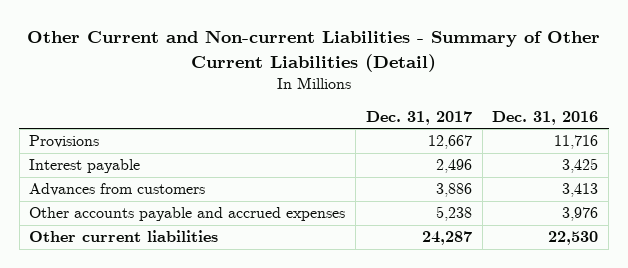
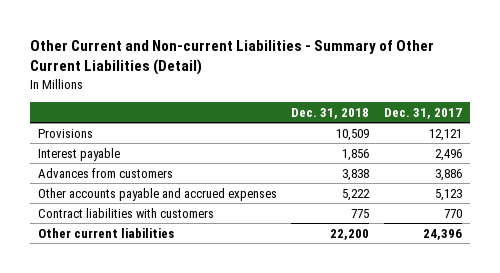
- | Dec. 31, 2017 | Dec. 31, 2016
+ | Dec. 31, 2018 | Dec. 31, 2017
- Provisions | 12,667 | 11,716
+ Provisions | 10,509 | 12,121
- Other accounts payable and accrued expenses | 5,238 | 3,976
- Other current liabilities | 24,287 | 22,530
+ Other accounts payable and accrued expenses | 5,222 | 5,123
+ Contract liabilities with customers | 775 | 770
+ Other current liabilities | 22,200 | 24,396

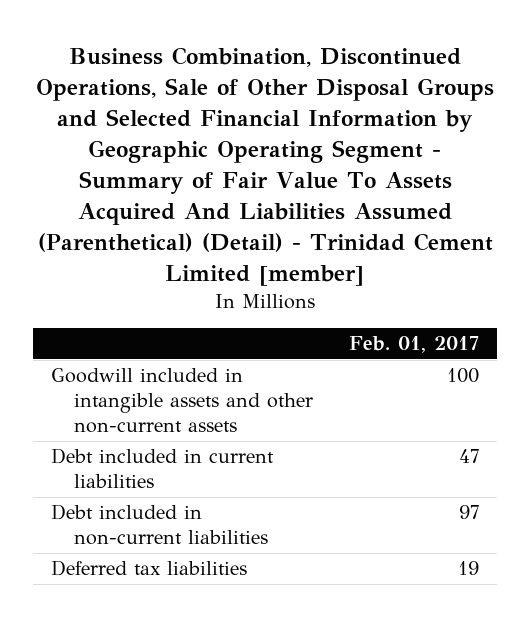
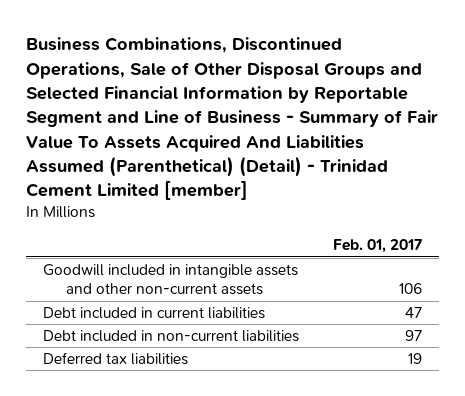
- Business Combination, Discontinued Operations, Sale of Other Disposal Groups and Selected Financial Information by Geographic Operating Segment - Summary of Fair Value To Assets Acquired And Liabilities Assumed (Parenthetical) (Detail) - Trinidad Cement Limited [member]
+ Business Combinations, Discontinued Operations, Sale of Other Disposal Groups and Selected Financial Information by Reportable Segment and Line of Business - Summary of Fair Value To Assets Acquired And Liabilities Assumed (Parenthetical) (Detail) - Trinidad Cement Limited [member]
- Goodwill included in intangible assets and other non-current assets | 100
+ Goodwill included in intangible assets and other non-current assets | 106

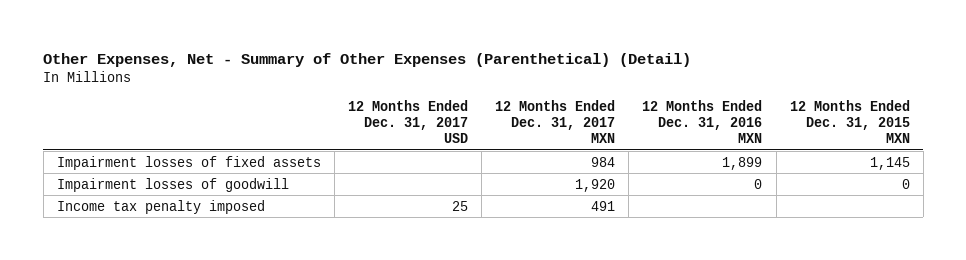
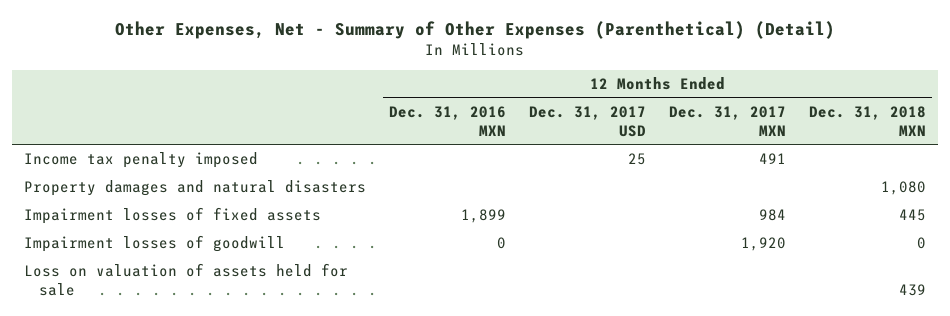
- | 12 Months Ended Dec. 31, 2017 USD | 12 Months Ended Dec. 31, 2017 MXN | 12 Months Ended Dec. 31, 2016 MXN | 12 Months Ended Dec. 31, 2015 MXN
+ | 12 Months Ended Dec. 31, 2016 MXN | 12 Months Ended Dec. 31, 2017 USD | 12 Months Ended Dec. 31, 2017 MXN | 12 Months Ended Dec. 31, 2018 MXN
moved up: Income tax penalty imposed | | 25 | 491 |
+ Property damages and natural disasters | | | | 1,080
+ Loss on valuation of assets held for sale | | | | 439

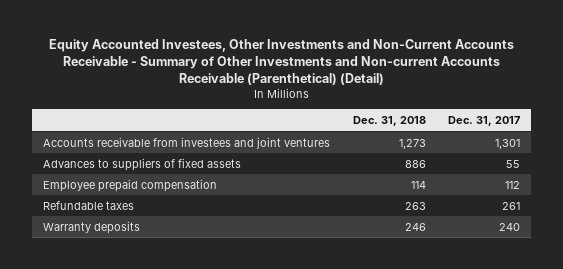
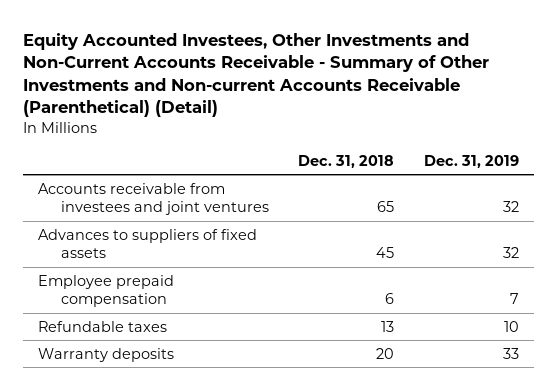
- | Dec. 31, 2018 | Dec. 31, 2017
+ | Dec. 31, 2018 | Dec. 31, 2019
- Accounts receivable from investees and joint ventures | 1,273 | 1,301
- Advances to suppliers of fixed assets | 886 | 55
- Employee prepaid compensation | 114 | 112
- Refundable taxes | 263 | 261
- Warranty deposits | 246 | 240
+ Accounts receivable from investees and joint ventures | 65 | 32
+ Advances to suppliers of fixed assets | 45 | 32
+ Employee prepaid compensation | 6 | 7
+ Refundable taxes | 13 | 10
+ Warranty deposits | 20 | 33

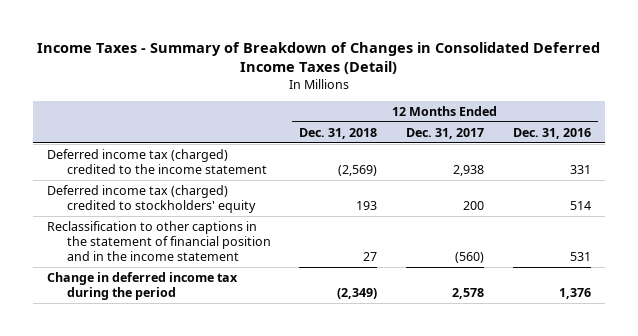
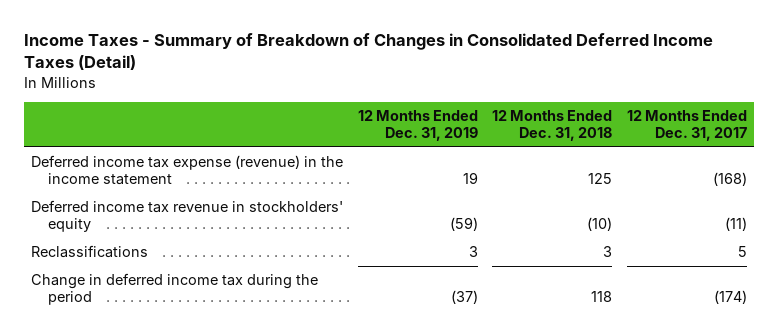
- | 12 Months Ended Dec. 31, 2018 | 12 Months Ended Dec. 31, 2017 | 12 Months Ended Dec. 31, 2016
+ | 12 Months Ended Dec. 31, 2019 | 12 Months Ended Dec. 31, 2018 | 12 Months Ended Dec. 31, 2017
- Deferred income tax (charged) credited to the income statement | (2,569) | 2,938 | 331
- Deferred income tax (charged) credited to stockholders' equity | 193 | 200 | 514
- Reclassification to other captions in the statement of financial position and in the income statement | 27 | (560) | 531
- Change in deferred income tax during the period | (2,349) | 2,578 | 1,376
+ Deferred income tax expense (revenue) in the income statement | 19 | 125 | (168)
+ Deferred income tax revenue in stockholders' equity | (59) | (10) | (11)
+ Reclassifications | 3 | 3 | 5
+ Change in deferred income tax during the period | (37) | 118 | (174)

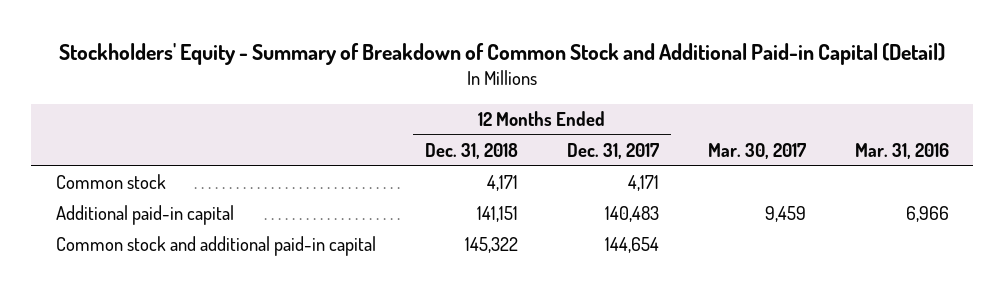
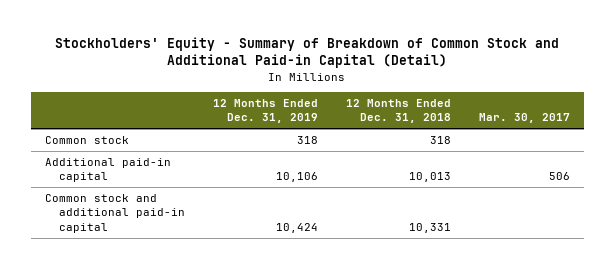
- | 12 Months Ended Dec. 31, 2018 | 12 Months Ended Dec. 31, 2017 | Mar. 30, 2017 | Mar. 31, 2016
+ | 12 Months Ended Dec. 31, 2019 | 12 Months Ended Dec. 31, 2018 | Mar. 30, 2017
- Common stock | 4,171 | 4,171 | |
- Additional paid-in capital | 141,151 | 140,483 | 9,459 | 6,966
- Common stock and additional paid-in capital | 145,322 | 144,654 | |
+ Common stock | 318 | 318 |
+ Additional paid-in capital | 10,106 | 10,013 | 506
+ Common stock and additional paid-in capital | 10,424 | 10,331 |

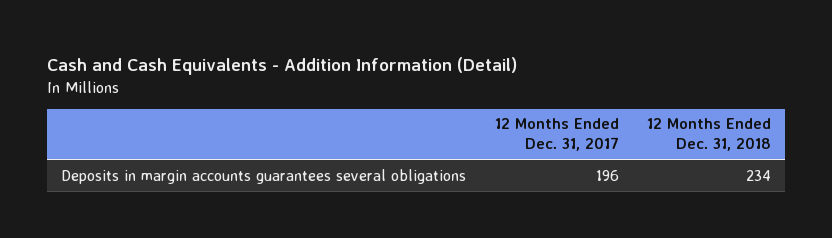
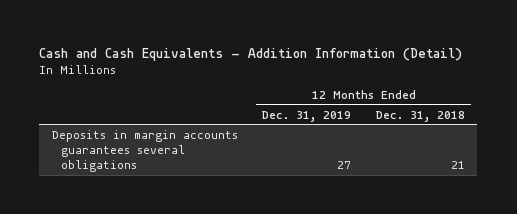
- | 12 Months Ended Dec. 31, 2017 | 12 Months Ended Dec. 31, 2018
+ | 12 Months Ended Dec. 31, 2019 | 12 Months Ended Dec. 31, 2018
- Deposits in margin accounts guarantees several obligations | 196 | 234
+ Deposits in margin accounts guarantees several obligations | 27 | 21

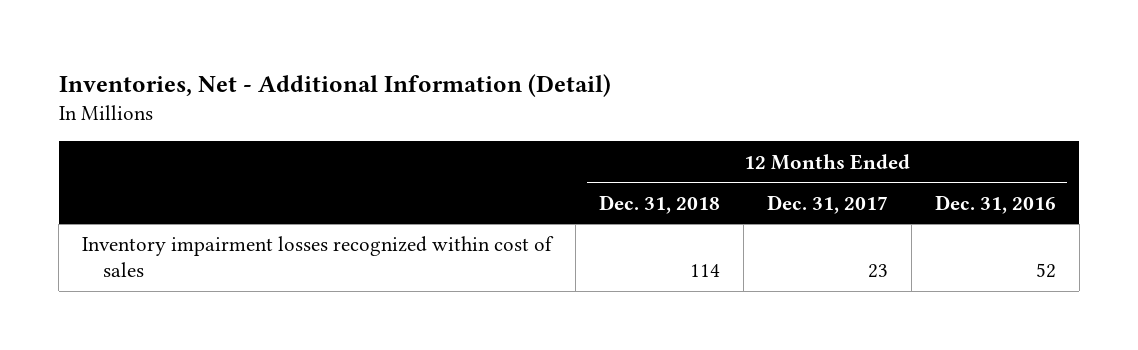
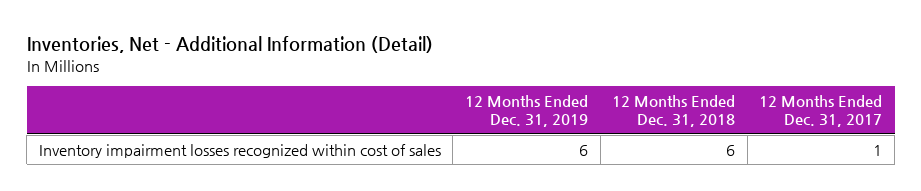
- | 12 Months Ended Dec. 31, 2018 | 12 Months Ended Dec. 31, 2017 | 12 Months Ended Dec. 31, 2016
+ | 12 Months Ended Dec. 31, 2019 | 12 Months Ended Dec. 31, 2018 | 12 Months Ended Dec. 31, 2017
- Inventory impairment losses recognized within cost of sales | 114 | 23 | 52
+ Inventory impairment losses recognized within cost of sales | 6 | 6 | 1

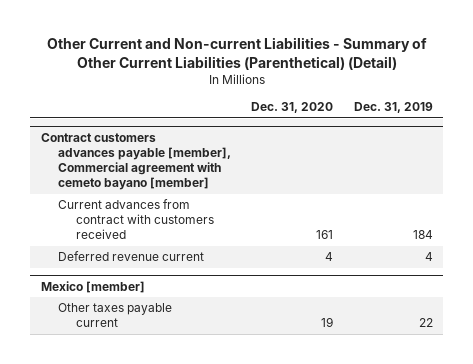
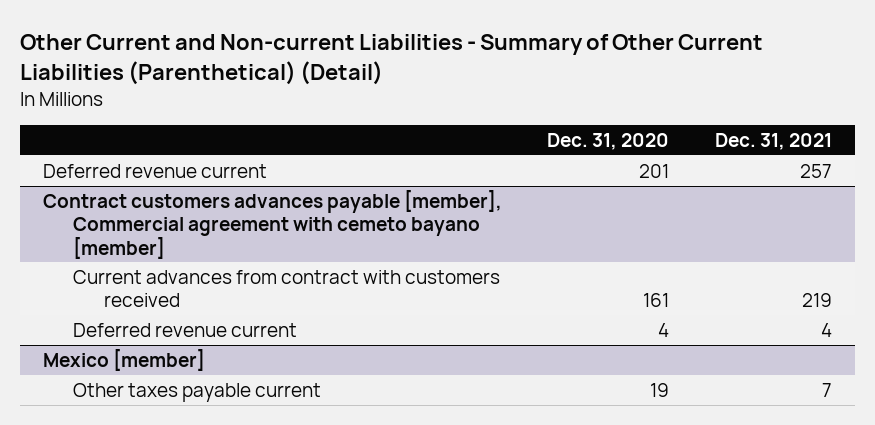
- | Dec. 31, 2020 | Dec. 31, 2019
+ | Dec. 31, 2020 | Dec. 31, 2021
+ Deferred revenue current | 201 | 257

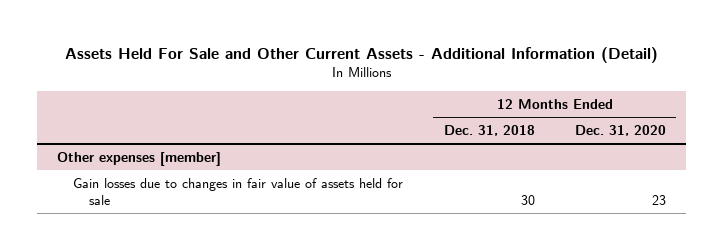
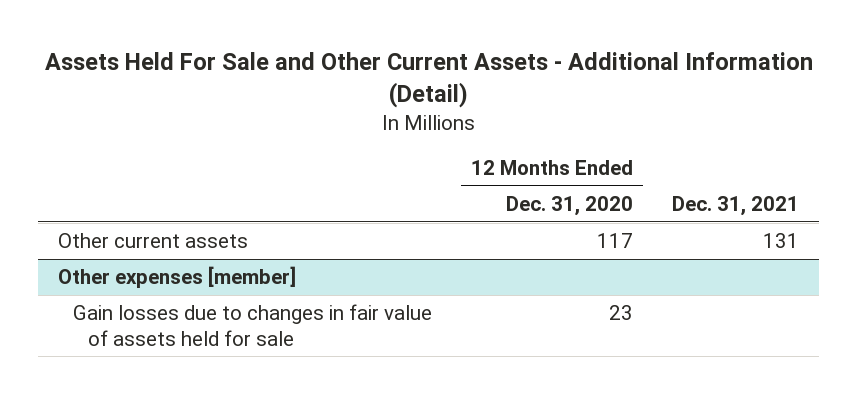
- | 12 Months Ended Dec. 31, 2018 | 12 Months Ended Dec. 31, 2020
+ | 12 Months Ended Dec. 31, 2020 | Dec. 31, 2021
+ Other current assets | 117 | 131

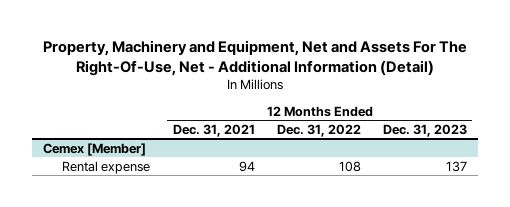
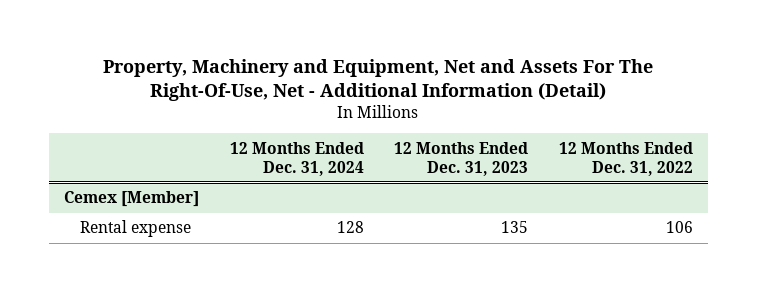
- | 12 Months Ended Dec. 31, 2021 | 12 Months Ended Dec. 31, 2022 | 12 Months Ended Dec. 31, 2023
+ | 12 Months Ended Dec. 31, 2024 | 12 Months Ended Dec. 31, 2023 | 12 Months Ended Dec. 31, 2022
@ Cemex [Member]
- Rental expense | 94 | 108 | 137
+ Rental expense | 128 | 135 | 106

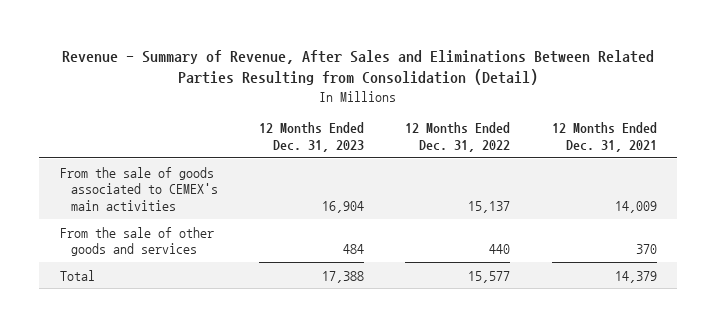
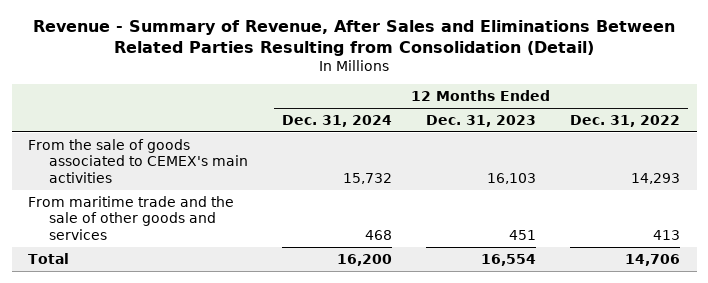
- | 12 Months Ended Dec. 31, 2023 | 12 Months Ended Dec. 31, 2022 | 12 Months Ended Dec. 31, 2021
+ | 12 Months Ended Dec. 31, 2024 | 12 Months Ended Dec. 31, 2023 | 12 Months Ended Dec. 31, 2022
- From the sale of goods associated to CEMEX's main activities | 16,904 | 15,137 | 14,009
- From the sale of other goods and services | 484 | 440 | 370
- Total | 17,388 | 15,577 | 14,379
+ From the sale of goods associated to CEMEX's main activities | 15,732 | 16,103 | 14,293
+ From maritime trade and the sale of other goods and services | 468 | 451 | 413
+ Total | 16,200 | 16,554 | 14,706

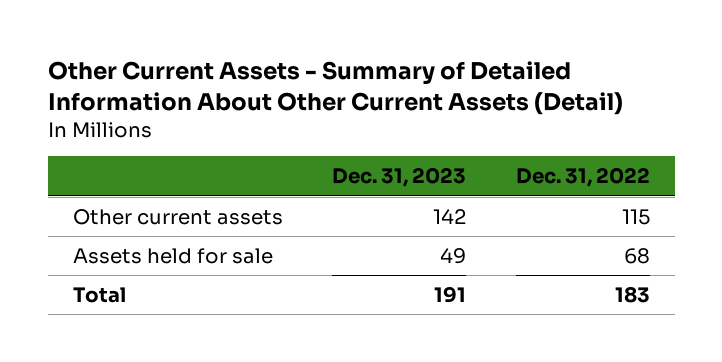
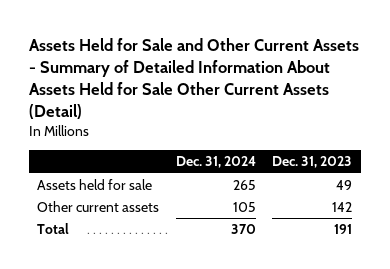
- Other Current Assets - Summary of Detailed Information About Other Current Assets (Detail)
+ Assets Held for Sale and Other Current Assets - Summary of Detailed Information About Assets Held for Sale Other Current Assets (Detail)
- | Dec. 31, 2023 | Dec. 31, 2022
+ | Dec. 31, 2024 | Dec. 31, 2023
moved down: Other current assets | 105 | 142

